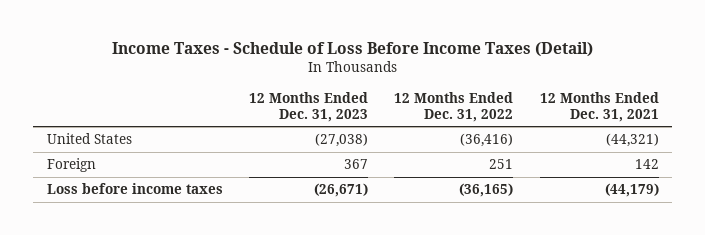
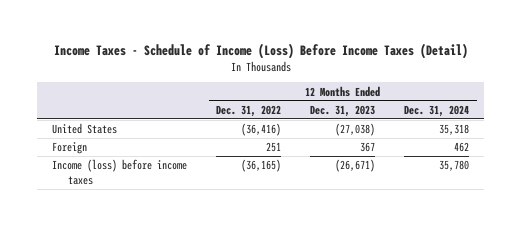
- Income Taxes - Schedule of Loss Before Income Taxes (Detail)
+ Income Taxes - Schedule of Income (Loss) Before Income Taxes (Detail)
- | 12 Months Ended Dec. 31, 2023 | 12 Months Ended Dec. 31, 2022 | 12 Months Ended Dec. 31, 2021
+ | 12 Months Ended Dec. 31, 2022 | 12 Months Ended Dec. 31, 2023 | 12 Months Ended Dec. 31, 2024
- Loss before income taxes | (26,671) | (36,165) | (44,179)
+ Income (loss) before income taxes | (36,165) | (26,671) | 35,780

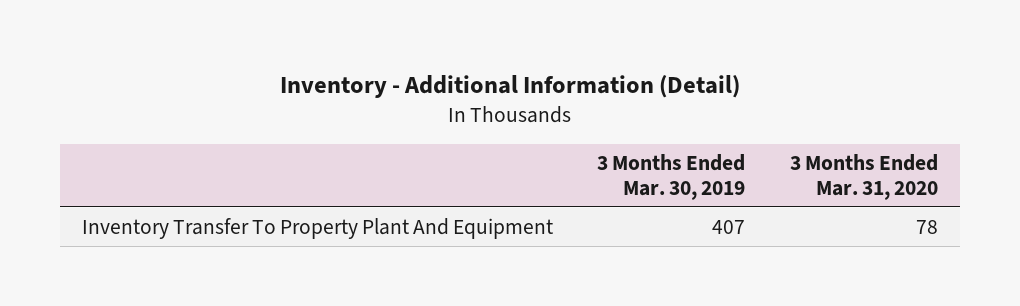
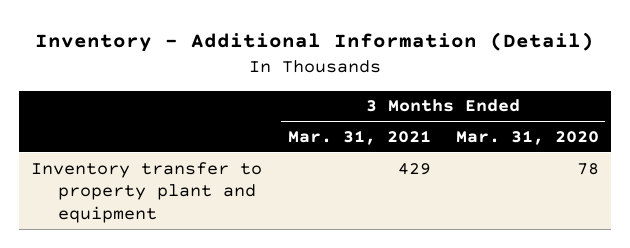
- | 3 Months Ended Mar. 30, 2019 | 3 Months Ended Mar. 31, 2020
+ | 3 Months Ended Mar. 31, 2021 | 3 Months Ended Mar. 31, 2020
- Inventory Transfer To Property Plant And Equipment | 407 | 78
+ Inventory transfer to property plant and equipment | 429 | 78

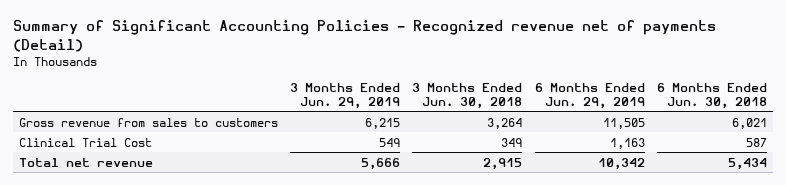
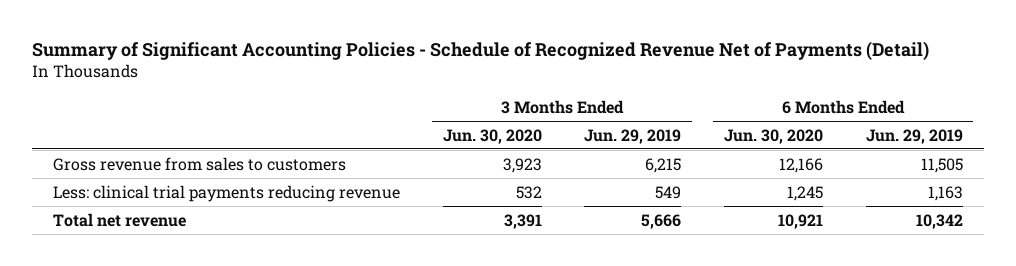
- Summary of Significant Accounting Policies - Recognized revenue net of payments (Detail)
+ Summary of Significant Accounting Policies - Schedule of Recognized Revenue Net of Payments (Detail)
- | 3 Months Ended Jun. 29, 2019 | 3 Months Ended Jun. 30, 2018 | 6 Months Ended Jun. 29, 2019 | 6 Months Ended Jun. 30, 2018
+ | 3 Months Ended Jun. 30, 2020 | 3 Months Ended Jun. 29, 2019 | 6 Months Ended Jun. 30, 2020 | 6 Months Ended Jun. 29, 2019
- Clinical Trial Cost | 549 | 349 | 1,163 | 587
+ Less: clinical trial payments reducing revenue | 532 | 549 | 1,245 | 1,163

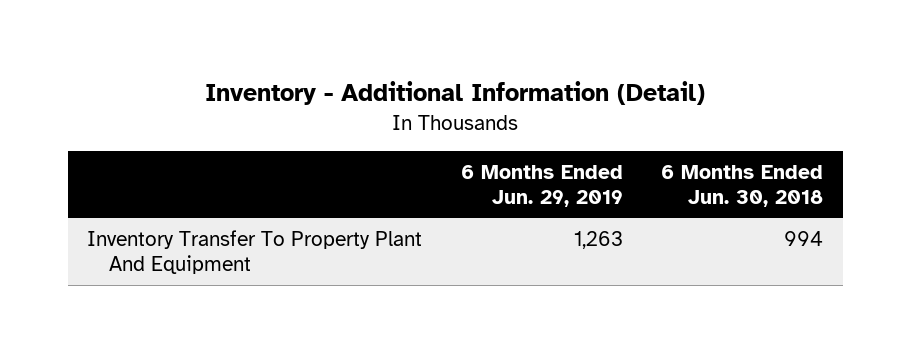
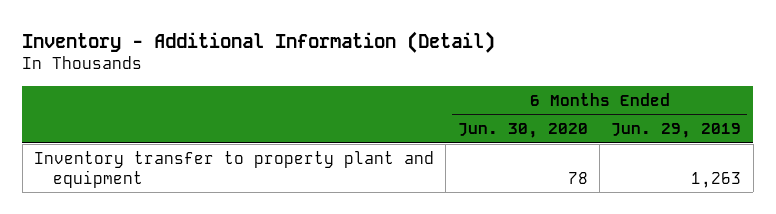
- | 6 Months Ended Jun. 29, 2019 | 6 Months Ended Jun. 30, 2018
+ | 6 Months Ended Jun. 30, 2020 | 6 Months Ended Jun. 29, 2019
- Inventory Transfer To Property Plant And Equipment | 1,263 | 994
+ Inventory transfer to property plant and equipment | 78 | 1,263

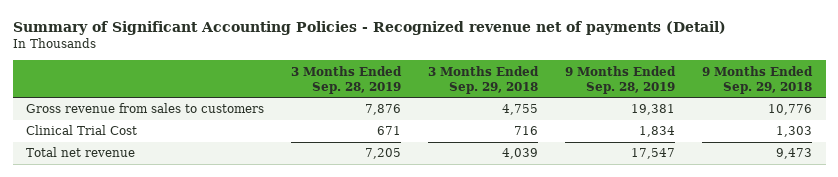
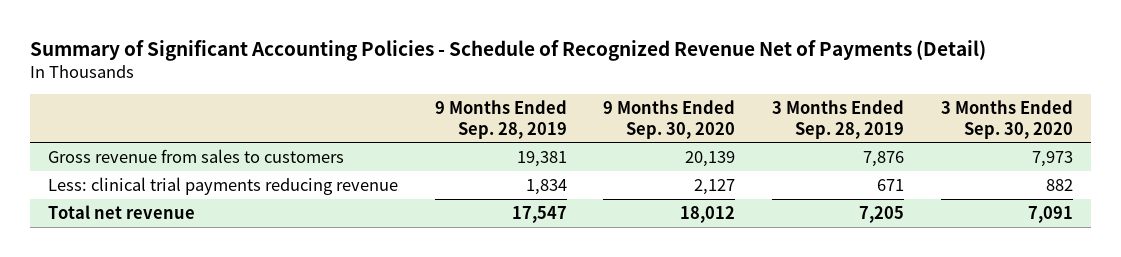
- Summary of Significant Accounting Policies - Recognized revenue net of payments (Detail)
+ Summary of Significant Accounting Policies - Schedule of Recognized Revenue Net of Payments (Detail)
- | 3 Months Ended Sep. 28, 2019 | 3 Months Ended Sep. 29, 2018 | 9 Months Ended Sep. 28, 2019 | 9 Months Ended Sep. 29, 2018
+ | 9 Months Ended Sep. 28, 2019 | 9 Months Ended Sep. 30, 2020 | 3 Months Ended Sep. 28, 2019 | 3 Months Ended Sep. 30, 2020
- Clinical Trial Cost | 671 | 716 | 1,834 | 1,303
+ Less: clinical trial payments reducing revenue | 1,834 | 2,127 | 671 | 882

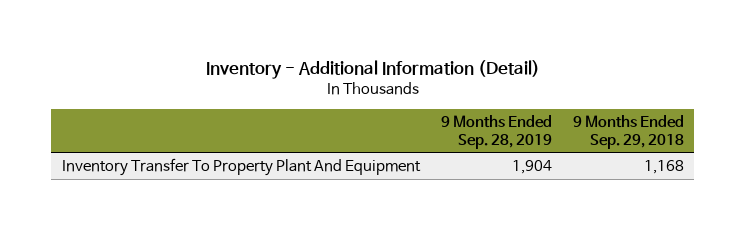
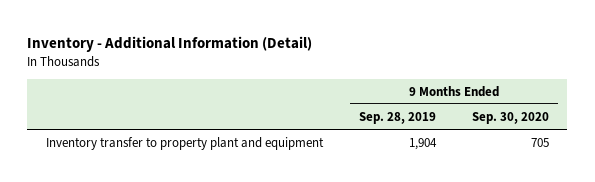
- | 9 Months Ended Sep. 28, 2019 | 9 Months Ended Sep. 29, 2018
+ | 9 Months Ended Sep. 28, 2019 | 9 Months Ended Sep. 30, 2020
- Inventory Transfer To Property Plant And Equipment | 1,904 | 1,168
+ Inventory transfer to property plant and equipment | 1,904 | 705

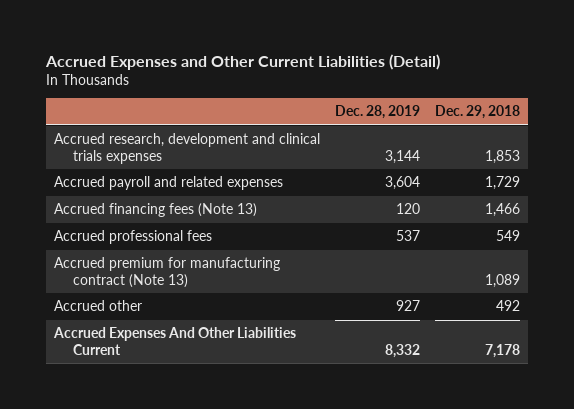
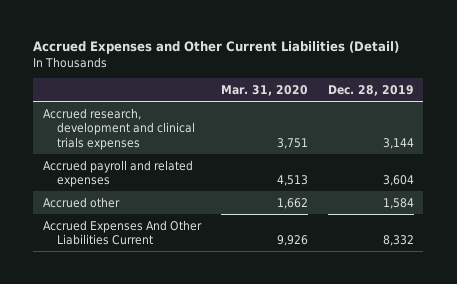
- | Dec. 28, 2019 | Dec. 29, 2018
+ | Mar. 31, 2020 | Dec. 28, 2019
- Accrued financing fees (Note 13) | 120 | 1,466
- Accrued professional fees | 537 | 549
- Accrued premium for manufacturing contract (Note 13) | | 1,089
- Accrued other | 927 | 492
+ Accrued other | 1,662 | 1,584

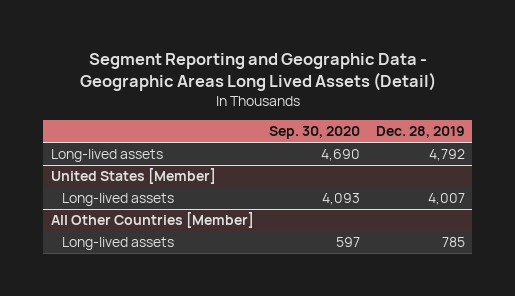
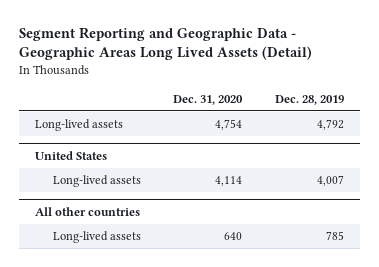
- | Sep. 30, 2020 | Dec. 28, 2019
+ | Dec. 31, 2020 | Dec. 28, 2019
- United States [Member]
+ United States
- All Other Countries [Member]
+ All other countries

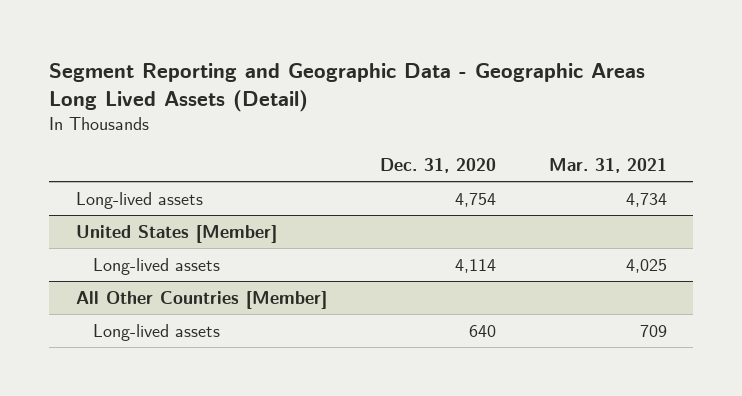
- | Dec. 31, 2020 | Dec. 28, 2019
+ | Dec. 31, 2020 | Mar. 31, 2021
- United States
+ United States [Member]
- All other countries
+ All Other Countries [Member]

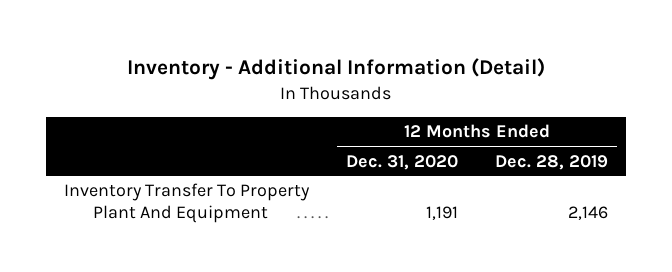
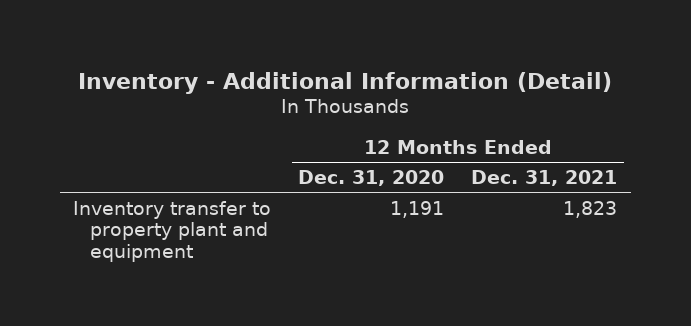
- | 12 Months Ended Dec. 31, 2020 | 12 Months Ended Dec. 28, 2019
+ | 12 Months Ended Dec. 31, 2020 | 12 Months Ended Dec. 31, 2021
- Inventory Transfer To Property Plant And Equipment | 1,191 | 2,146
+ Inventory transfer to property plant and equipment | 1,191 | 1,823

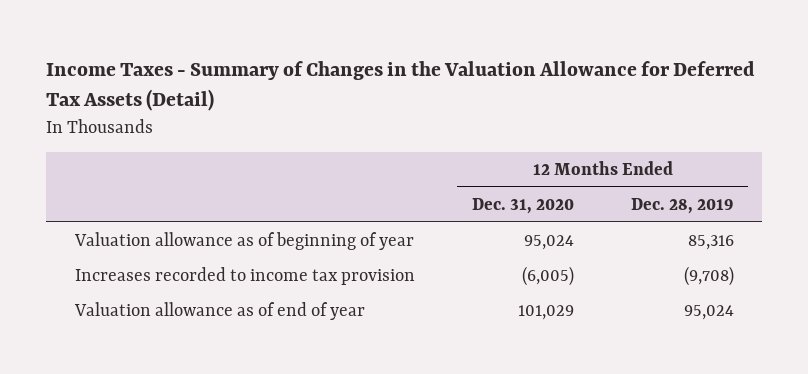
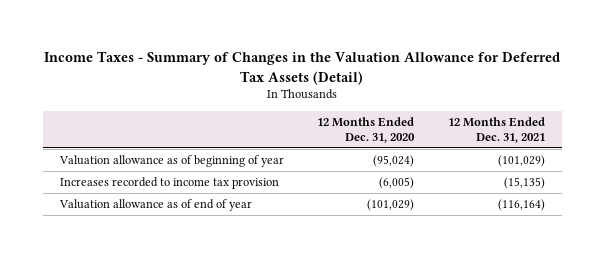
- | 12 Months Ended Dec. 31, 2020 | 12 Months Ended Dec. 28, 2019
+ | 12 Months Ended Dec. 31, 2020 | 12 Months Ended Dec. 31, 2021
- Valuation allowance as of beginning of year | 95,024 | 85,316
+ Valuation allowance as of beginning of year | (95,024) | (101,029)
- Valuation allowance as of end of year | 101,029 | 95,024
+ Valuation allowance as of end of year | (101,029) | (116,164)

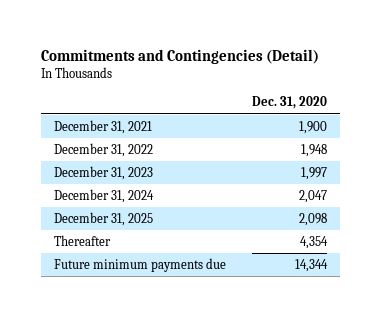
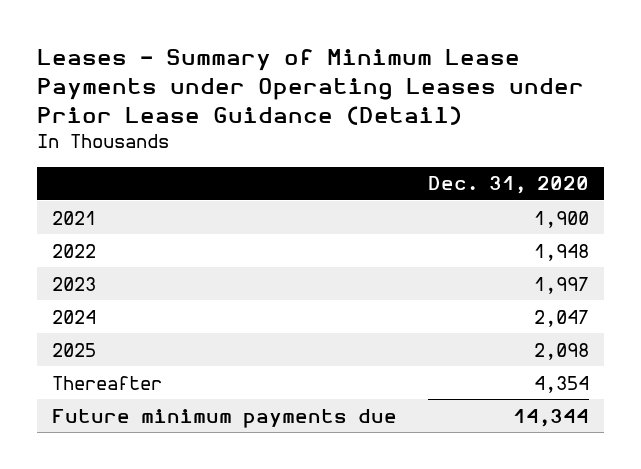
- Commitments and Contingencies (Detail)
+ Leases - Summary of Minimum Lease Payments under Operating Leases under Prior Lease Guidance (Detail)
- December 31, 2021 | 1,900
- December 31, 2022 | 1,948
- December 31, 2023 | 1,997
- December 31, 2024 | 2,047
- December 31, 2025 | 2,098
+ 2021 | 1,900
+ 2022 | 1,948
+ 2023 | 1,997
+ 2024 | 2,047
+ 2025 | 2,098

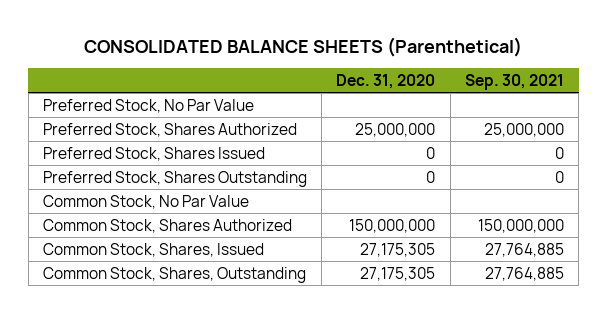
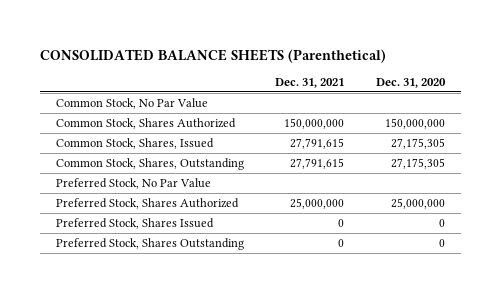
- | Dec. 31, 2020 | Sep. 30, 2021
+ | Dec. 31, 2021 | Dec. 31, 2020
moved down: Preferred Stock, No Par Value
moved down: Preferred Stock, Shares Authorized | 25,000,000 | 25,000,000
moved down: Preferred Stock, Shares Issued | 0 | 0
moved down: Preferred Stock, Shares Outstanding | 0 | 0

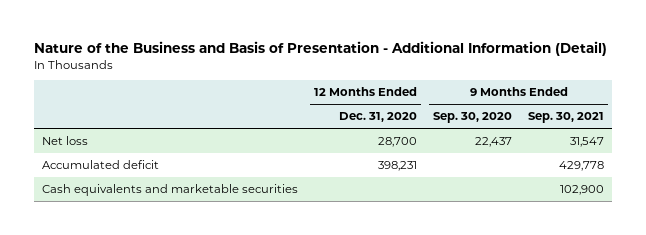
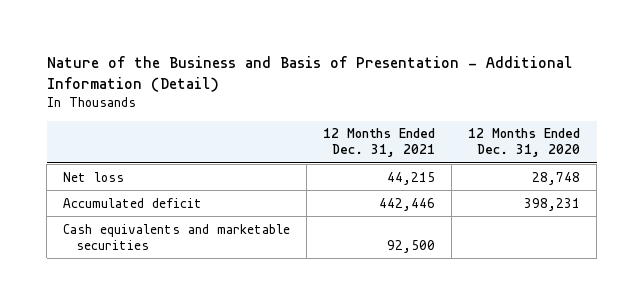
- | 12 Months Ended Dec. 31, 2020 | 9 Months Ended Sep. 30, 2020 | 9 Months Ended Sep. 30, 2021
+ | 12 Months Ended Dec. 31, 2021 | 12 Months Ended Dec. 31, 2020
- Net loss | 28,700 | 22,437 | 31,547
+ Net loss | 44,215 | 28,748

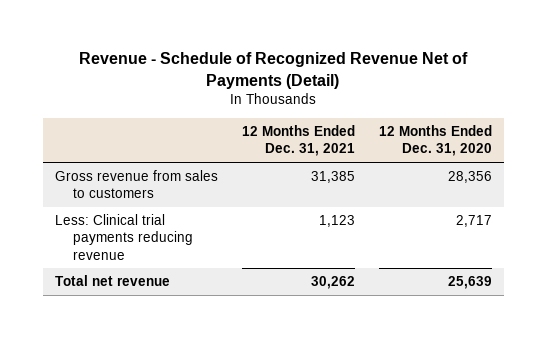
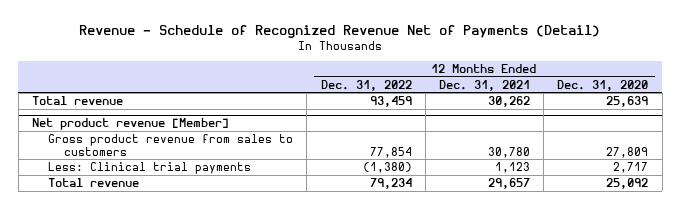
- | 12 Months Ended Dec. 31, 2021 | 12 Months Ended Dec. 31, 2020
+ | 12 Months Ended Dec. 31, 2022 | 12 Months Ended Dec. 31, 2021 | 12 Months Ended Dec. 31, 2020
- Gross revenue from sales to customers | 31,385 | 28,356
- Less: Clinical trial payments reducing revenue | 1,123 | 2,717
- Total net revenue | 30,262 | 25,639
+ Total revenue | 93,459 | 30,262 | 25,639
+ Net product revenue [Member]
+ Gross product revenue from sales to customers | 77,854 | 30,780 | 27,809
+ Less: Clinical trial payments | (1,380) | 1,123 | 2,717
+ Total revenue | 79,234 | 29,657 | 25,092

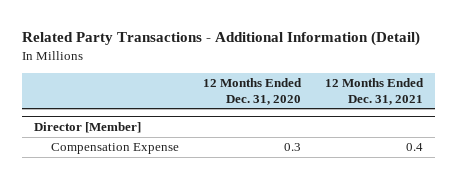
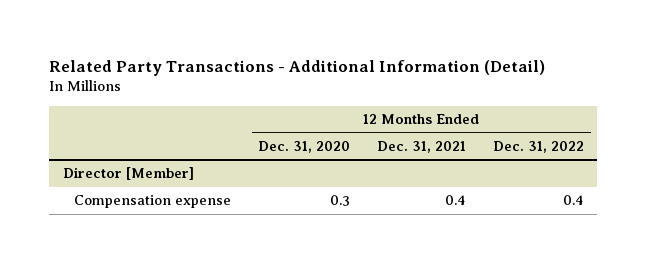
- | 12 Months Ended Dec. 31, 2020 | 12 Months Ended Dec. 31, 2021
+ | 12 Months Ended Dec. 31, 2020 | 12 Months Ended Dec. 31, 2021 | 12 Months Ended Dec. 31, 2022
@ Director [Member]
- Compensation Expense | 0.3 | 0.4
+ Compensation expense | 0.3 | 0.4 | 0.4

